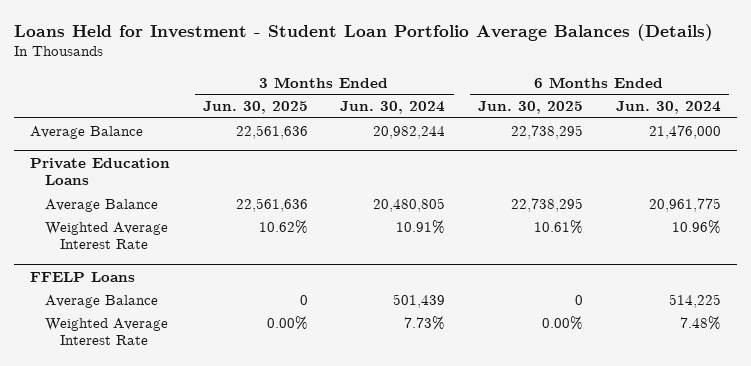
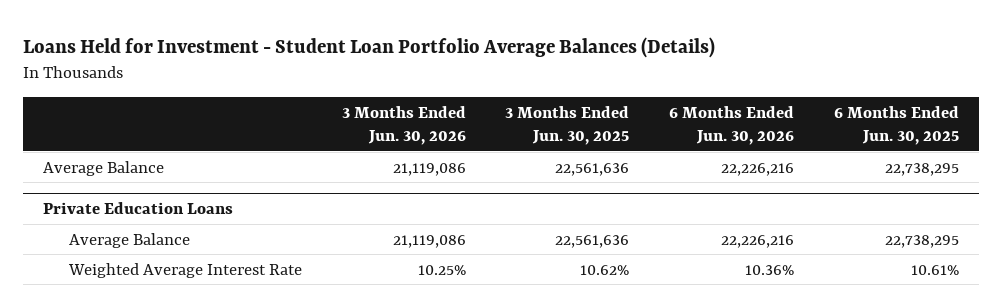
- | 3 Months Ended Jun. 30, 2025 | 3 Months Ended Jun. 30, 2024 | 6 Months Ended Jun. 30, 2025 | 6 Months Ended Jun. 30, 2024
+ | 3 Months Ended Jun. 30, 2026 | 3 Months Ended Jun. 30, 2025 | 6 Months Ended Jun. 30, 2026 | 6 Months Ended Jun. 30, 2025
- FFELP Loans
- Average Balance | 0 | 501,439 | 0 | 514,225
- Weighted Average Interest Rate | 0.00% | 7.73% | 0.00% | 7.48%

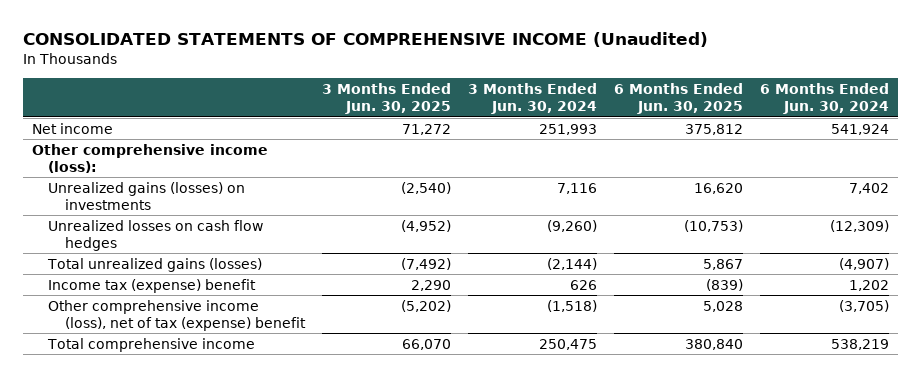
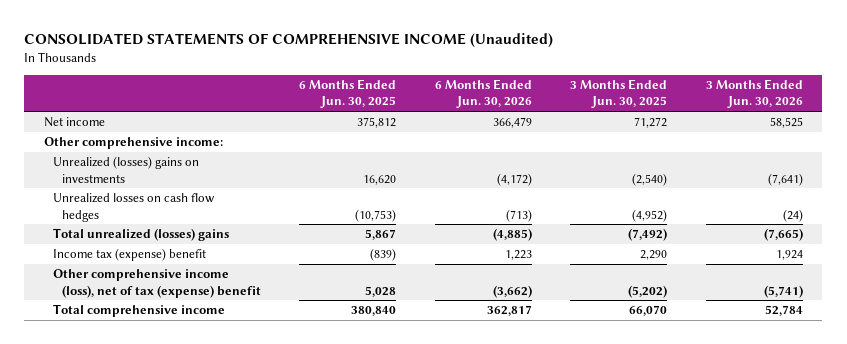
- | 3 Months Ended Jun. 30, 2025 | 3 Months Ended Jun. 30, 2024 | 6 Months Ended Jun. 30, 2025 | 6 Months Ended Jun. 30, 2024
+ | 6 Months Ended Jun. 30, 2025 | 6 Months Ended Jun. 30, 2026 | 3 Months Ended Jun. 30, 2025 | 3 Months Ended Jun. 30, 2026
- Other comprehensive income (loss):
- Unrealized gains (losses) on investments | (2,540) | 7,116 | 16,620 | 7,402
+ Other comprehensive income:
+ Unrealized (losses) gains on investments | 16,620 | (4,172) | (2,540) | (7,641)
- Total unrealized gains (losses) | (7,492) | (2,144) | 5,867 | (4,907)
+ Total unrealized (losses) gains | 5,867 | (4,885) | (7,492) | (7,665)

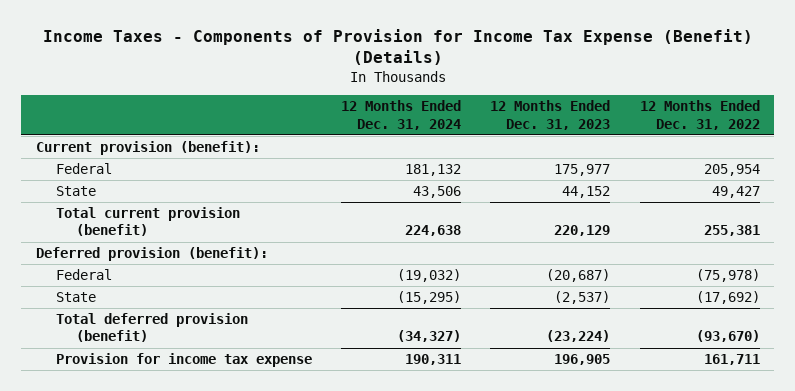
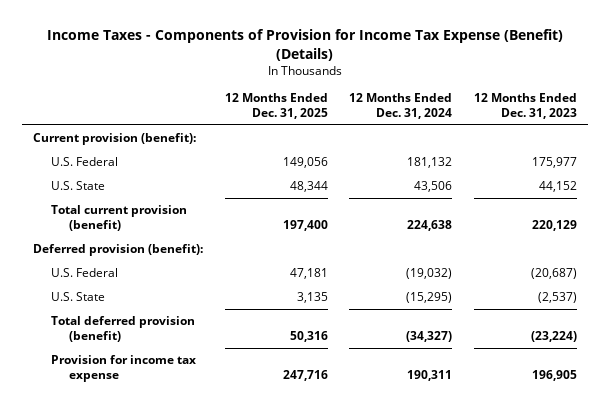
- | 12 Months Ended Dec. 31, 2024 | 12 Months Ended Dec. 31, 2023 | 12 Months Ended Dec. 31, 2022
+ | 12 Months Ended Dec. 31, 2025 | 12 Months Ended Dec. 31, 2024 | 12 Months Ended Dec. 31, 2023
- Federal | 181,132 | 175,977 | 205,954
- State | 43,506 | 44,152 | 49,427
+ U.S. Federal | 149,056 | 181,132 | 175,977
+ U.S. State | 48,344 | 43,506 | 44,152
- Federal | (19,032) | (20,687) | (75,978)
- State | (15,295) | (2,537) | (17,692)
+ U.S. Federal | 47,181 | (19,032) | (20,687)
+ U.S. State | 3,135 | (15,295) | (2,537)

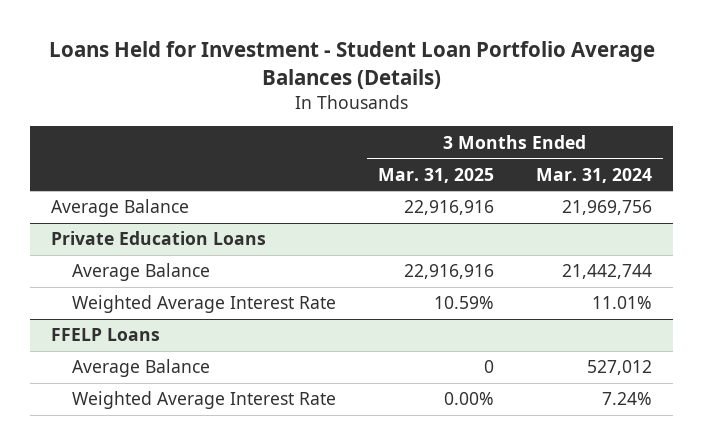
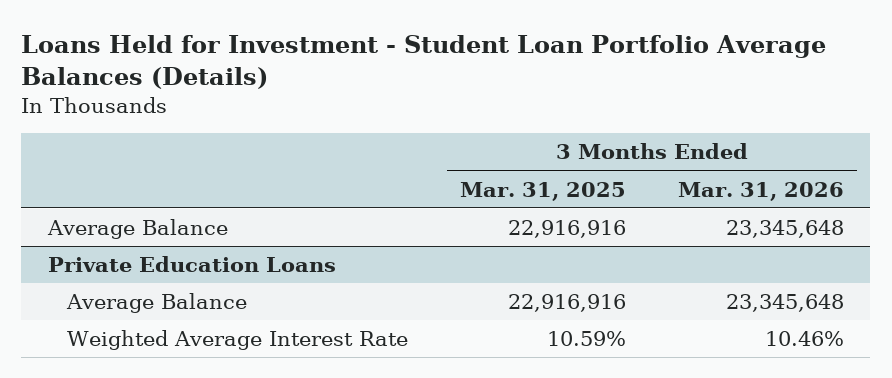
- | 3 Months Ended Mar. 31, 2025 | 3 Months Ended Mar. 31, 2024
+ | 3 Months Ended Mar. 31, 2025 | 3 Months Ended Mar. 31, 2026
- FFELP Loans
- Average Balance | 0 | 527,012
- Weighted Average Interest Rate | 0.00% | 7.24%

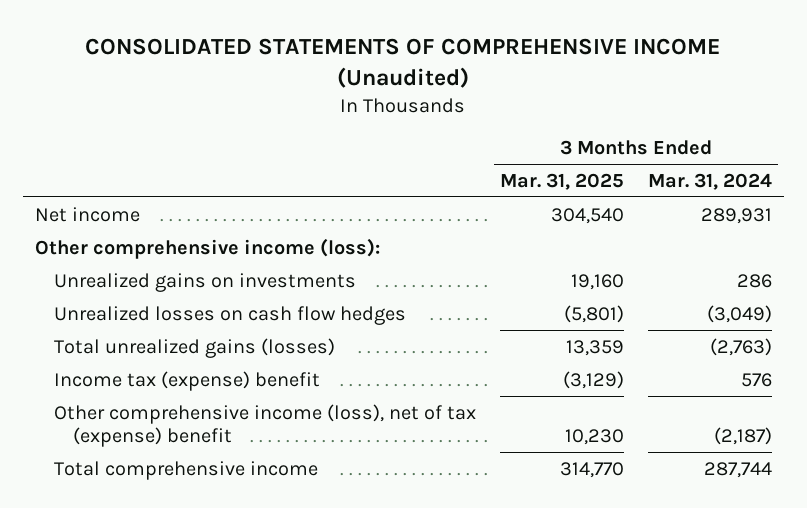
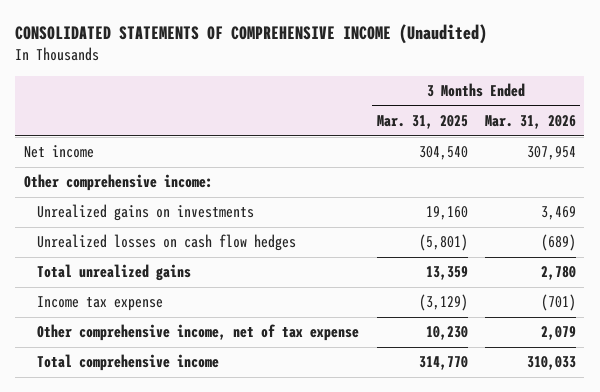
- | 3 Months Ended Mar. 31, 2025 | 3 Months Ended Mar. 31, 2024
+ | 3 Months Ended Mar. 31, 2025 | 3 Months Ended Mar. 31, 2026
- Other comprehensive income (loss):
+ Other comprehensive income:
- Total unrealized gains (losses) | 13,359 | (2,763)
- Income tax (expense) benefit | (3,129) | 576
- Other comprehensive income (loss), net of tax (expense) benefit | 10,230 | (2,187)
+ Total unrealized gains | 13,359 | 2,780
+ Income tax expense | (3,129) | (701)
+ Other comprehensive income, net of tax expense | 10,230 | 2,079

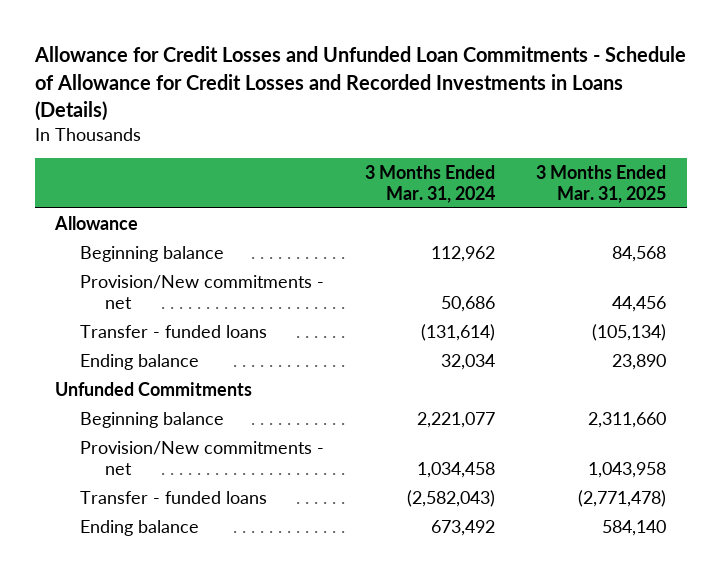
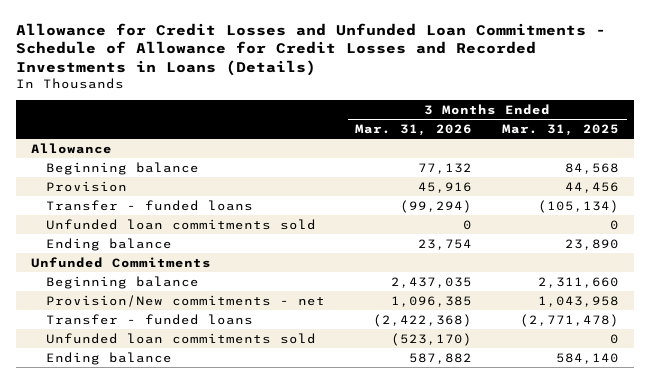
- | 3 Months Ended Mar. 31, 2024 | 3 Months Ended Mar. 31, 2025
+ | 3 Months Ended Mar. 31, 2026 | 3 Months Ended Mar. 31, 2025
- Provision/New commitments - net | 50,686 | 44,456
+ Provision | 45,916 | 44,456
+ Unfunded loan commitments sold | 0 | 0
+ Unfunded loan commitments sold | (523,170) | 0

